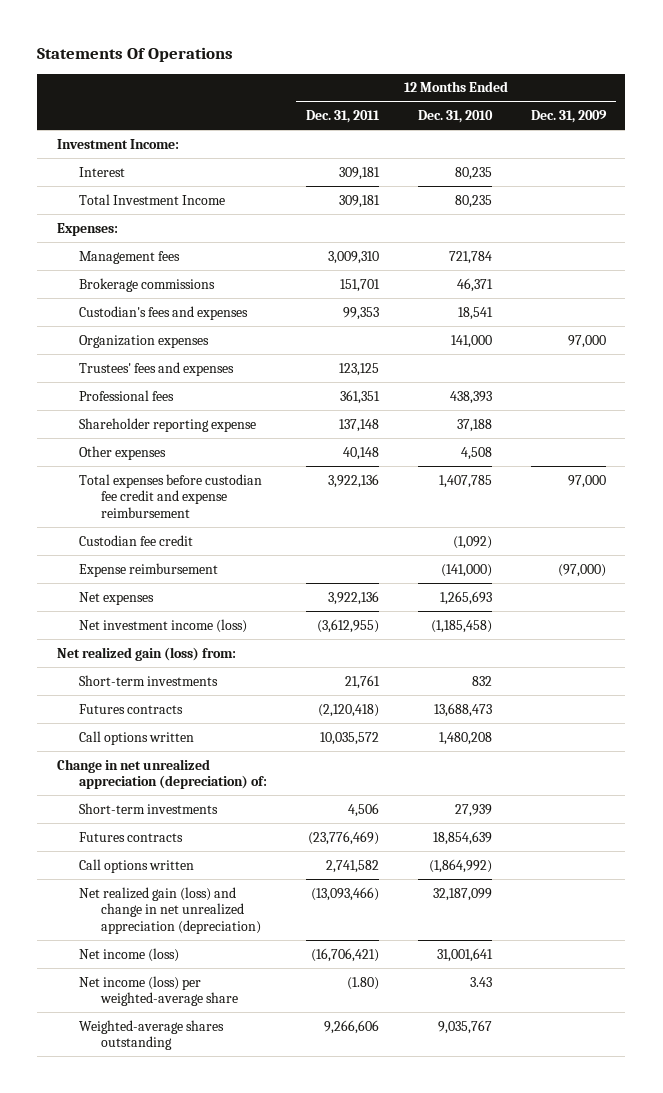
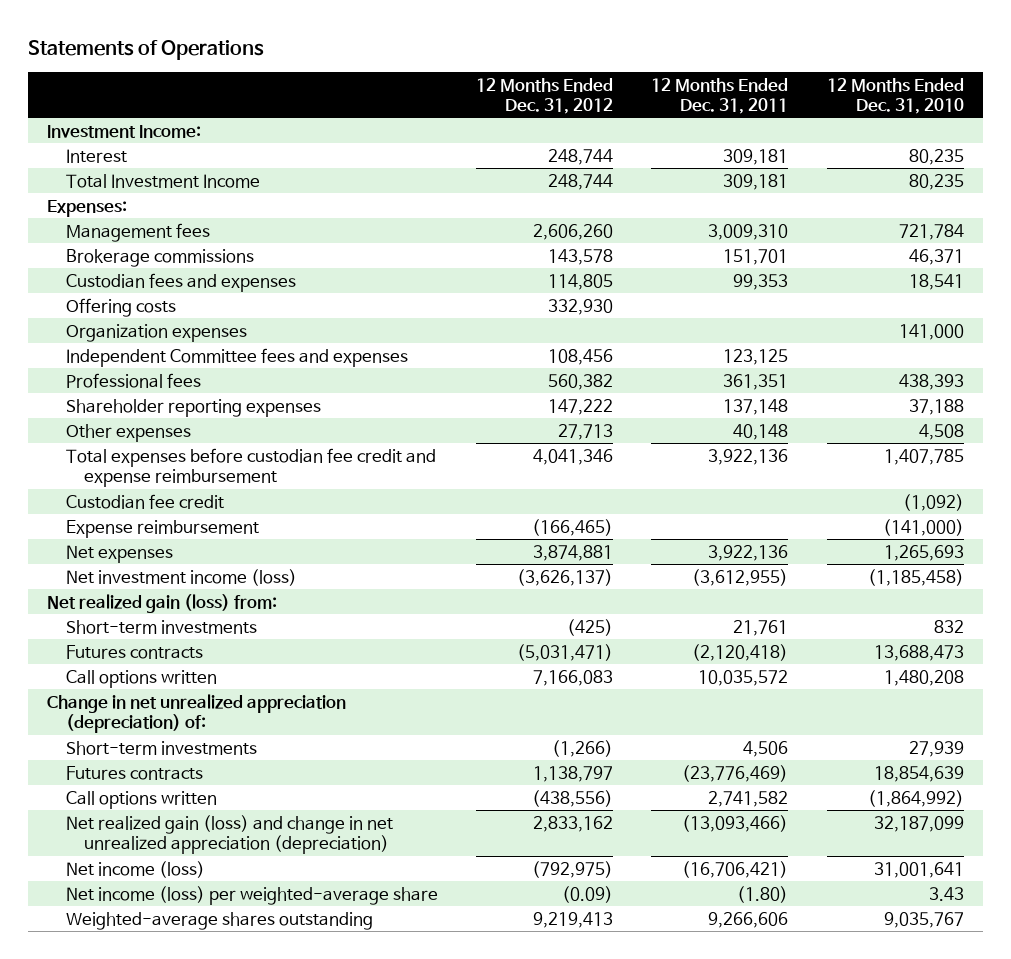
- Statements Of Operations
+ Statements of Operations
- | 12 Months Ended Dec. 31, 2011 | 12 Months Ended Dec. 31, 2010 | 12 Months Ended Dec. 31, 2009
+ | 12 Months Ended Dec. 31, 2012 | 12 Months Ended Dec. 31, 2011 | 12 Months Ended Dec. 31, 2010
- Custodian's fees and expenses | 99,353 | 18,541 |
+ Custodian fees and expenses | 114,805 | 99,353 | 18,541
+ Offering costs | 332,930 | |
- Trustees' fees and expenses | 123,125 | |
+ Independent Committee fees and expenses | 108,456 | 123,125 |
- Shareholder reporting expense | 137,148 | 37,188 |
+ Shareholder reporting expenses | 147,222 | 137,148 | 37,188

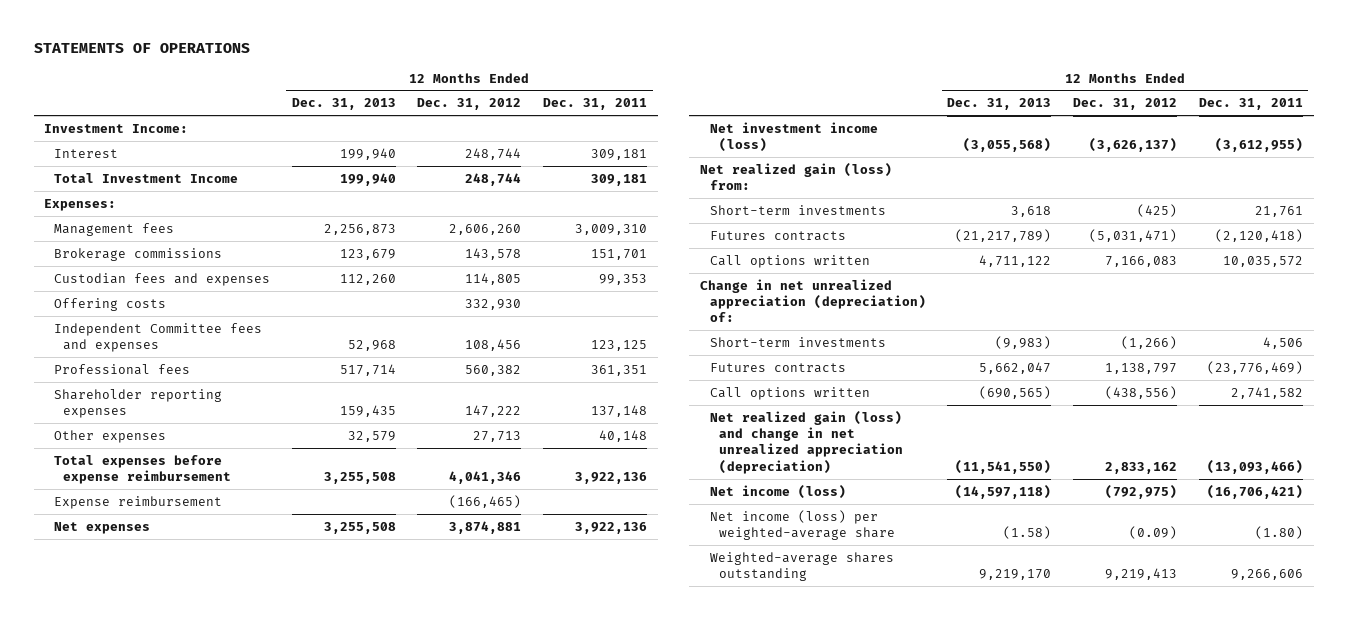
- Statements of Operations
+ STATEMENTS OF OPERATIONS
- | 12 Months Ended Dec. 31, 2012 | 12 Months Ended Dec. 31, 2011 | 12 Months Ended Dec. 31, 2010
+ | 12 Months Ended Dec. 31, 2013 | 12 Months Ended Dec. 31, 2012 | 12 Months Ended Dec. 31, 2011
- Organization expenses | | | 141,000
- Total expenses before custodian fee credit and expense reimbursement | 4,041,346 | 3,922,136 | 1,407,785
- Custodian fee credit | | | (1,092)
+ Total expenses before expense reimbursement | 3,255,508 | 4,041,346 | 3,922,136

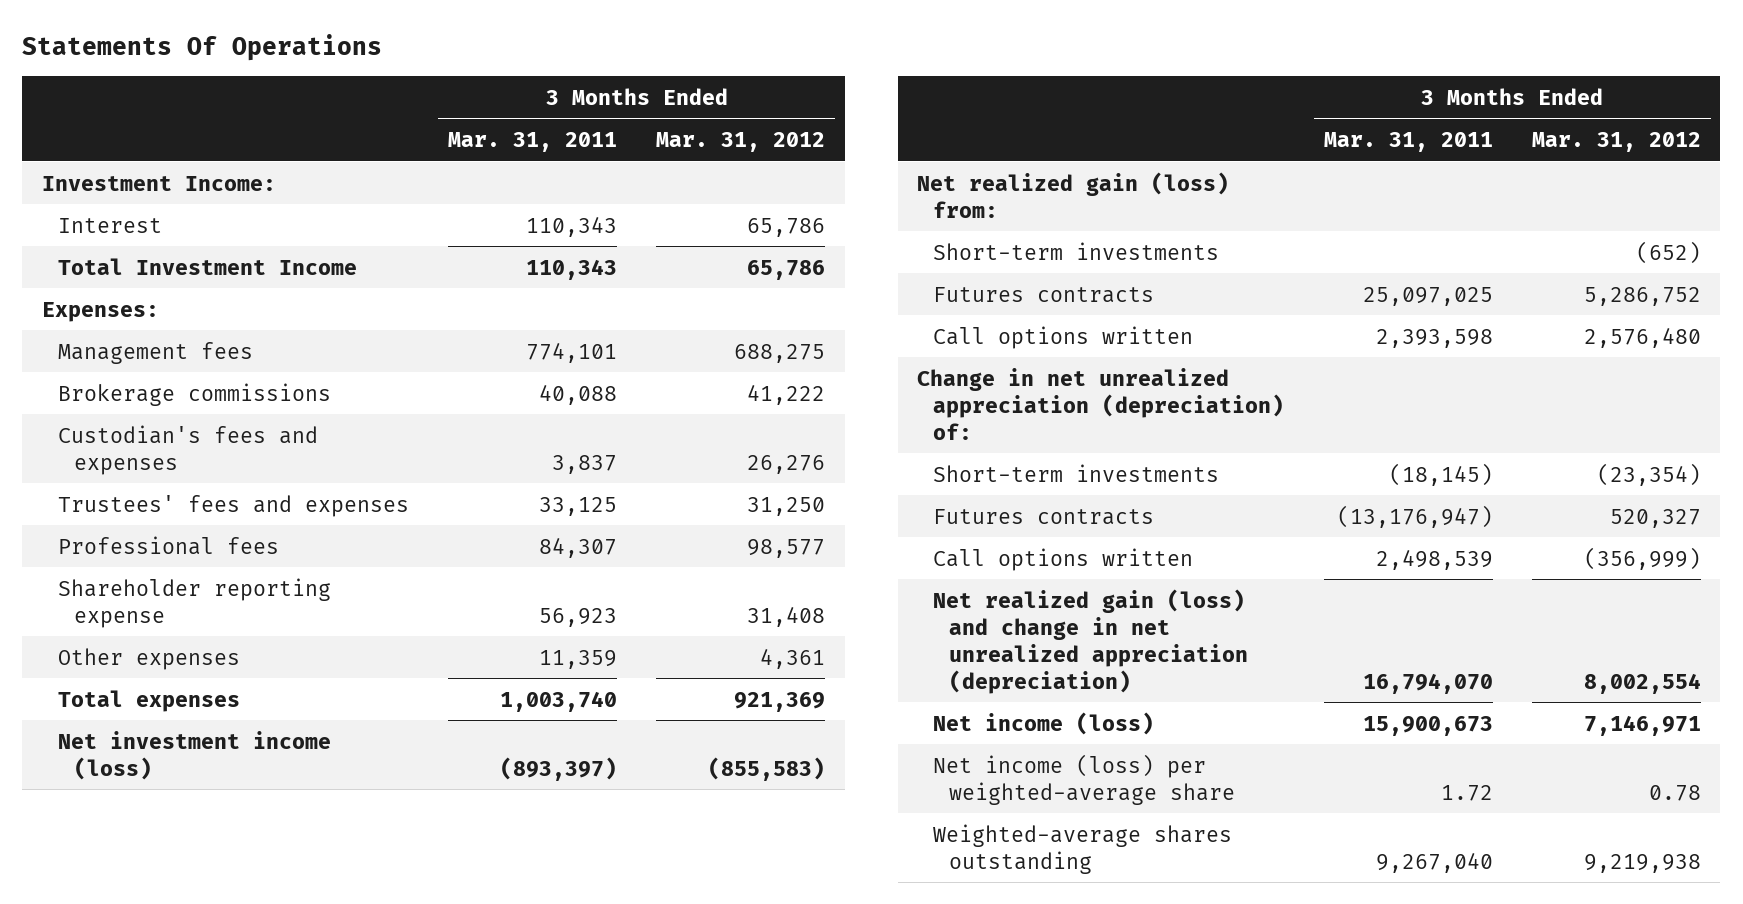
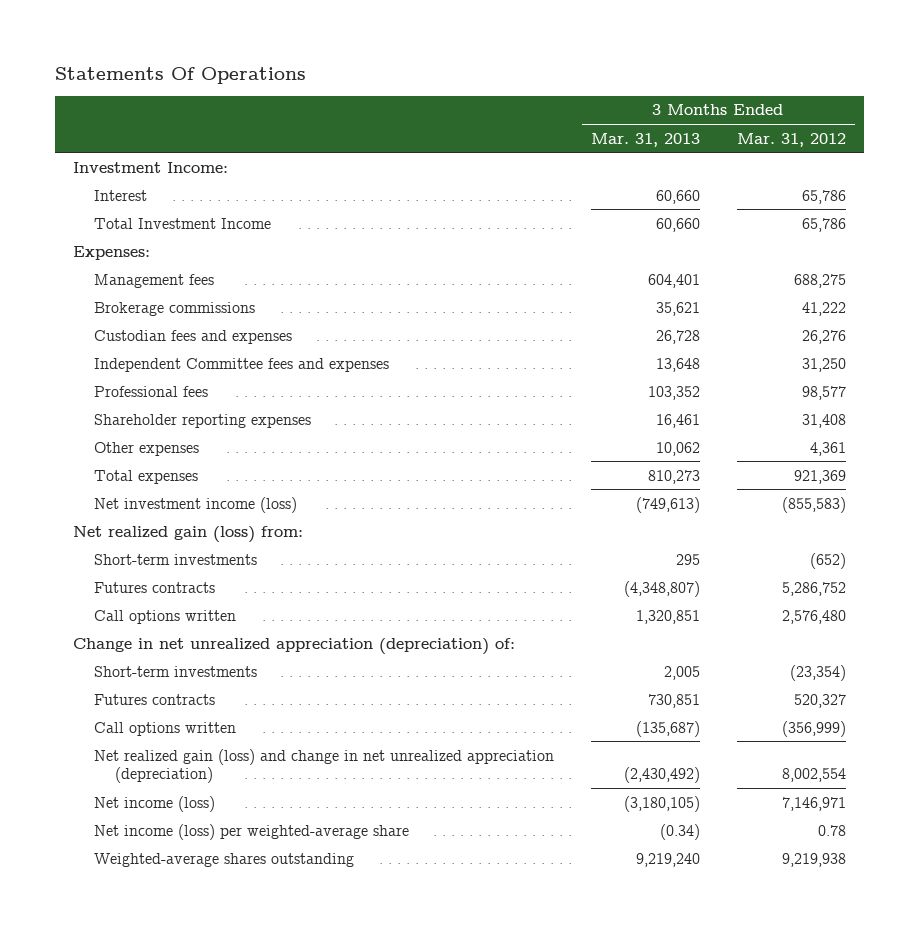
- | 3 Months Ended Mar. 31, 2011 | 3 Months Ended Mar. 31, 2012
+ | 3 Months Ended Mar. 31, 2013 | 3 Months Ended Mar. 31, 2012
- Custodian's fees and expenses | 3,837 | 26,276
- Trustees' fees and expenses | 33,125 | 31,250
+ Custodian fees and expenses | 26,728 | 26,276
+ Independent Committee fees and expenses | 13,648 | 31,250
- Shareholder reporting expense | 56,923 | 31,408
+ Shareholder reporting expenses | 16,461 | 31,408

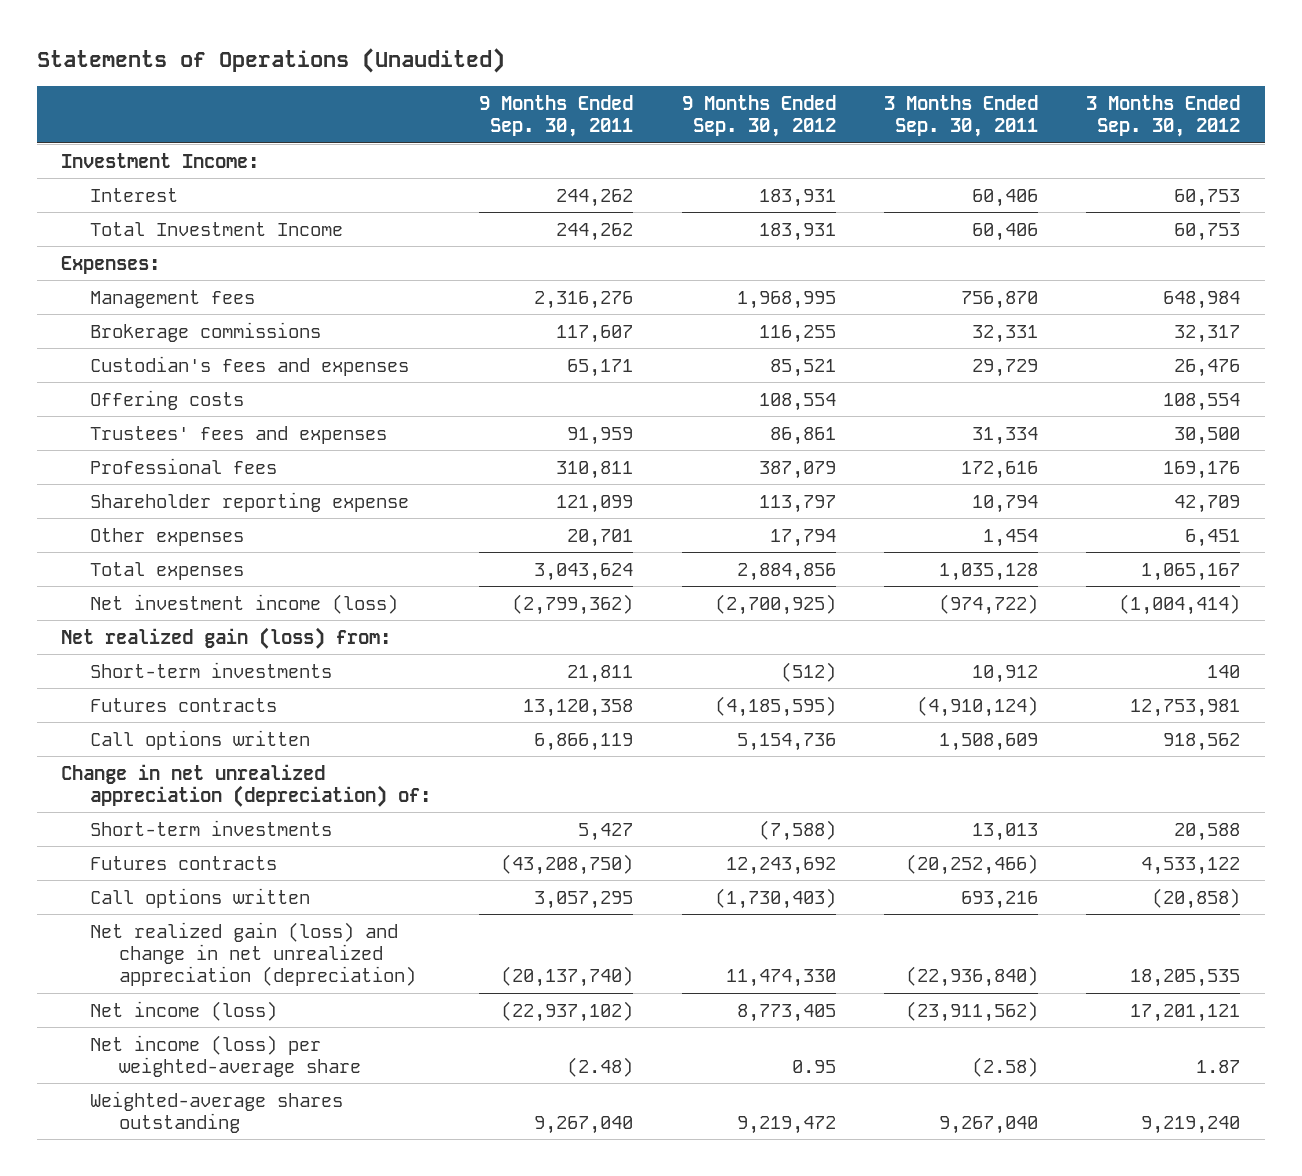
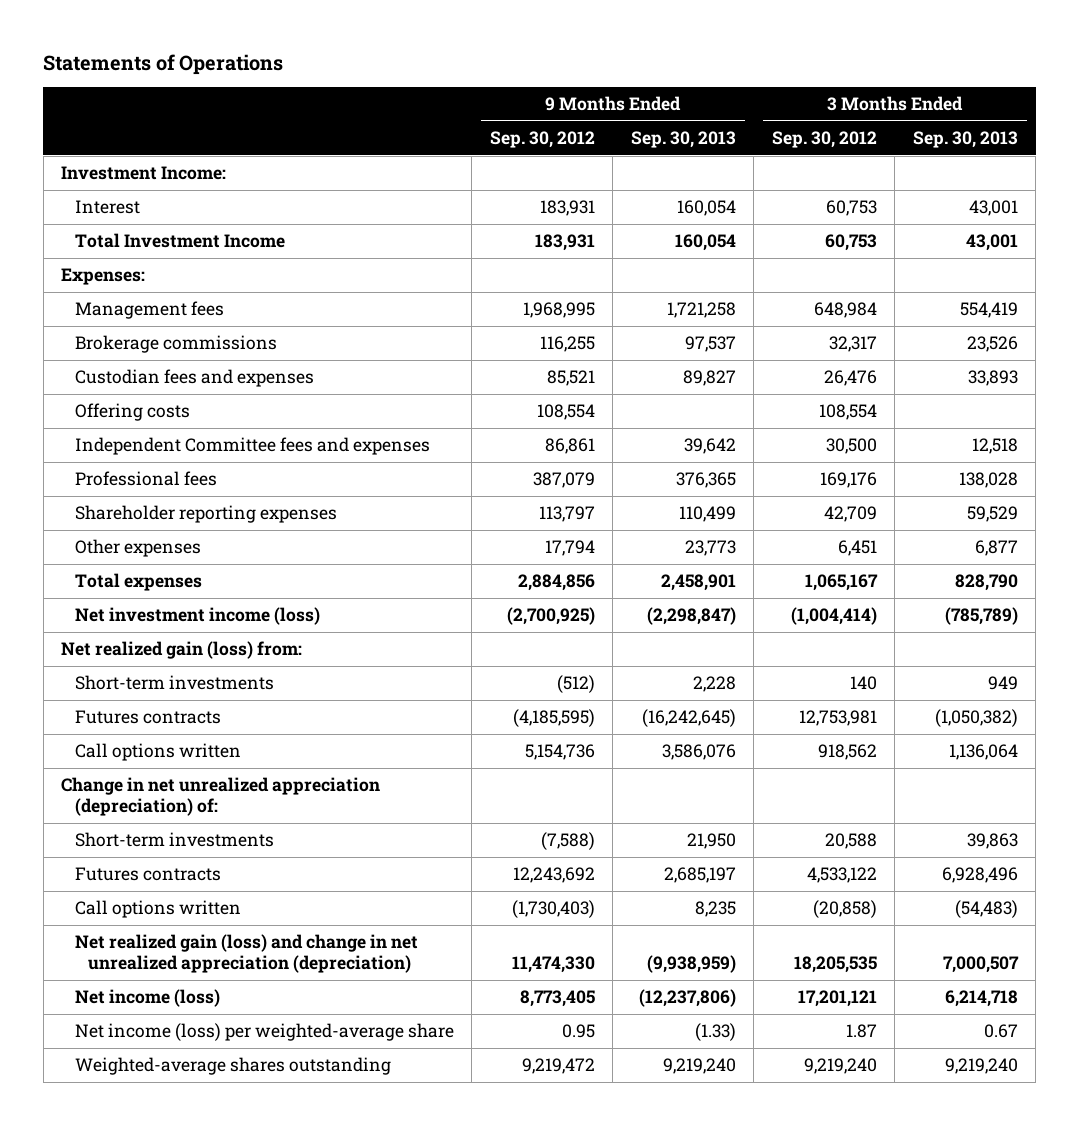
- Statements of Operations (Unaudited)
+ Statements of Operations
- | 9 Months Ended Sep. 30, 2011 | 9 Months Ended Sep. 30, 2012 | 3 Months Ended Sep. 30, 2011 | 3 Months Ended Sep. 30, 2012
+ | 9 Months Ended Sep. 30, 2012 | 9 Months Ended Sep. 30, 2013 | 3 Months Ended Sep. 30, 2012 | 3 Months Ended Sep. 30, 2013
- Custodian's fees and expenses | 65,171 | 85,521 | 29,729 | 26,476
+ Custodian fees and expenses | 85,521 | 89,827 | 26,476 | 33,893
- Trustees' fees and expenses | 91,959 | 86,861 | 31,334 | 30,500
+ Independent Committee fees and expenses | 86,861 | 39,642 | 30,500 | 12,518
- Shareholder reporting expense | 121,099 | 113,797 | 10,794 | 42,709
+ Shareholder reporting expenses | 113,797 | 110,499 | 42,709 | 59,529

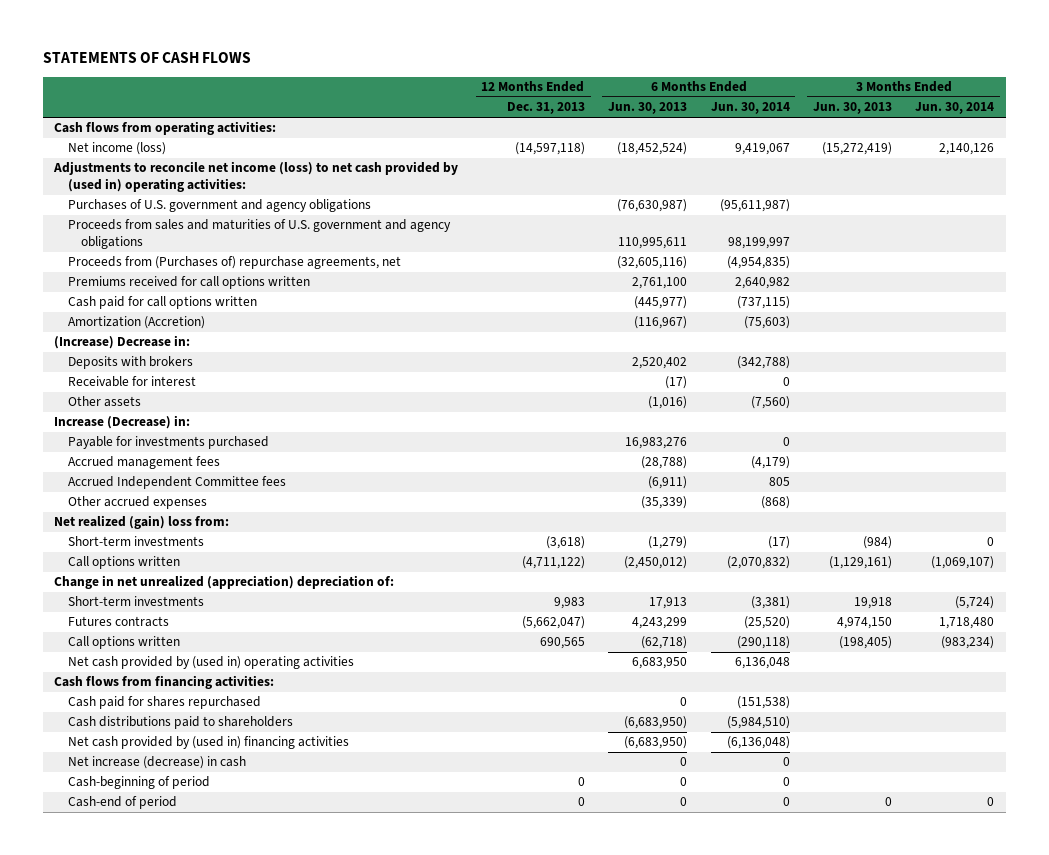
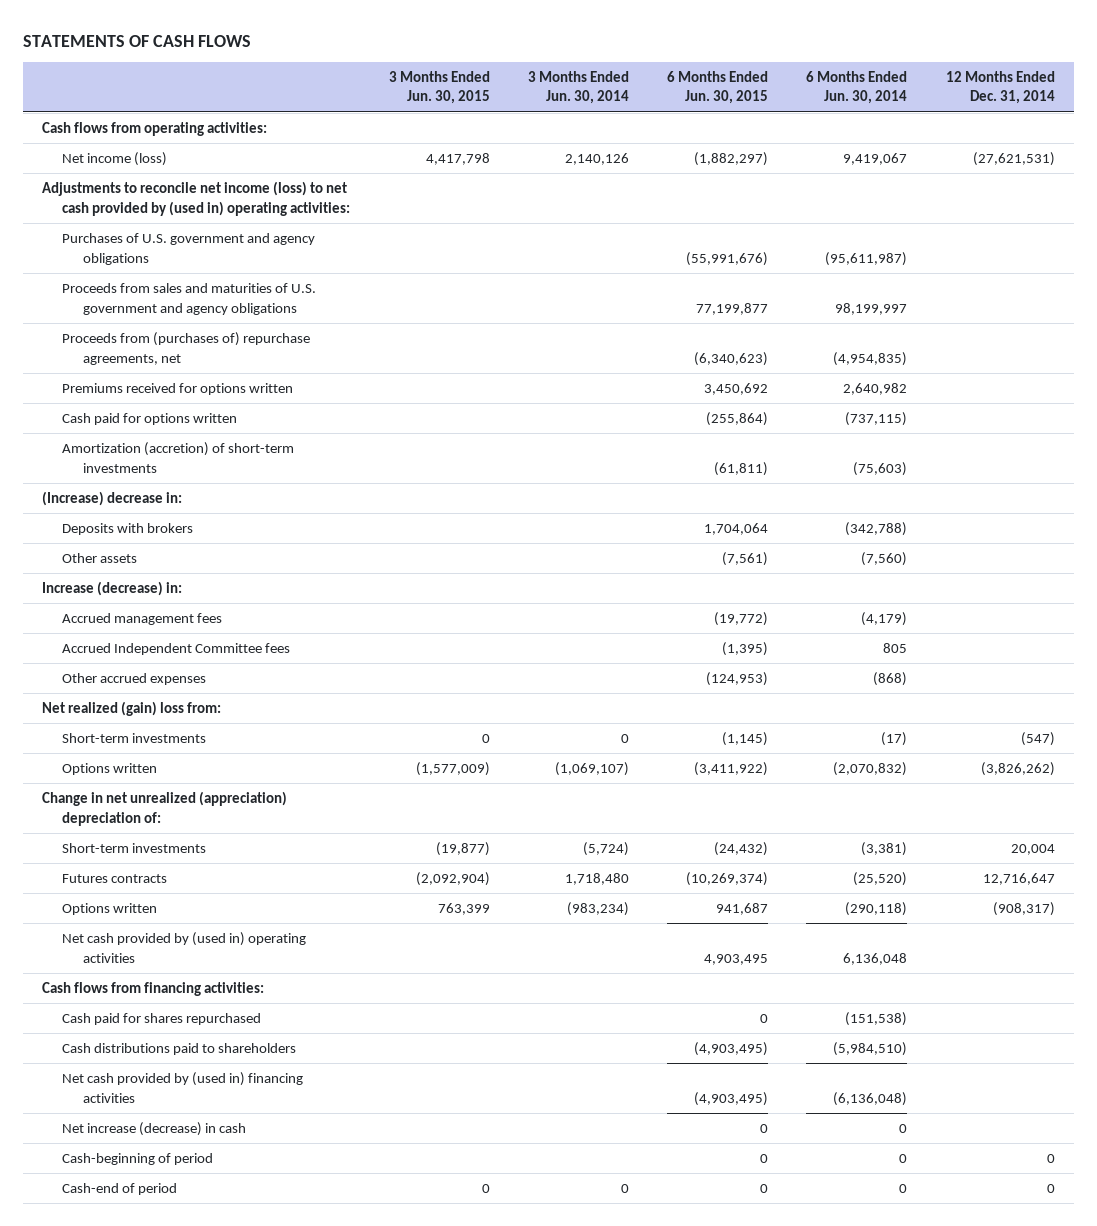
- | 12 Months Ended Dec. 31, 2013 | 6 Months Ended Jun. 30, 2013 | 6 Months Ended Jun. 30, 2014 | 3 Months Ended Jun. 30, 2013 | 3 Months Ended Jun. 30, 2014
+ | 3 Months Ended Jun. 30, 2015 | 3 Months Ended Jun. 30, 2014 | 6 Months Ended Jun. 30, 2015 | 6 Months Ended Jun. 30, 2014 | 12 Months Ended Dec. 31, 2014
- Proceeds from (Purchases of) repurchase agreements, net | | (32,605,116) | (4,954,835) | |
- Premiums received for call options written | | 2,761,100 | 2,640,982 | |
- Cash paid for call options written | | (445,977) | (737,115) | |
- Amortization (Accretion) | | (116,967) | (75,603) | |
- (Increase) Decrease in:
+ Proceeds from (purchases of) repurchase agreements, net | | | (6,340,623) | (4,954,835) |
+ Premiums received for options written | | | 3,450,692 | 2,640,982 |
+ Cash paid for options written | | | (255,864) | (737,115) |
+ Amortization (accretion) of short-term investments | | | (61,811) | (75,603) |
+ (Increase) decrease in:
- Receivable for interest | | (17) | 0 | |
- Increase (Decrease) in:
- Payable for investments purchased | | 16,983,276 | 0 | |
+ Increase (decrease) in:
- Call options written | (4,711,122) | (2,450,012) | (2,070,832) | (1,129,161) | (1,069,107)
+ Options written | (1,577,009) | (1,069,107) | (3,411,922) | (2,070,832) | (3,826,262)
- Call options written | 690,565 | (62,718) | (290,118) | (198,405) | (983,234)
+ Options written | 763,399 | (983,234) | 941,687 | (290,118) | (908,317)

